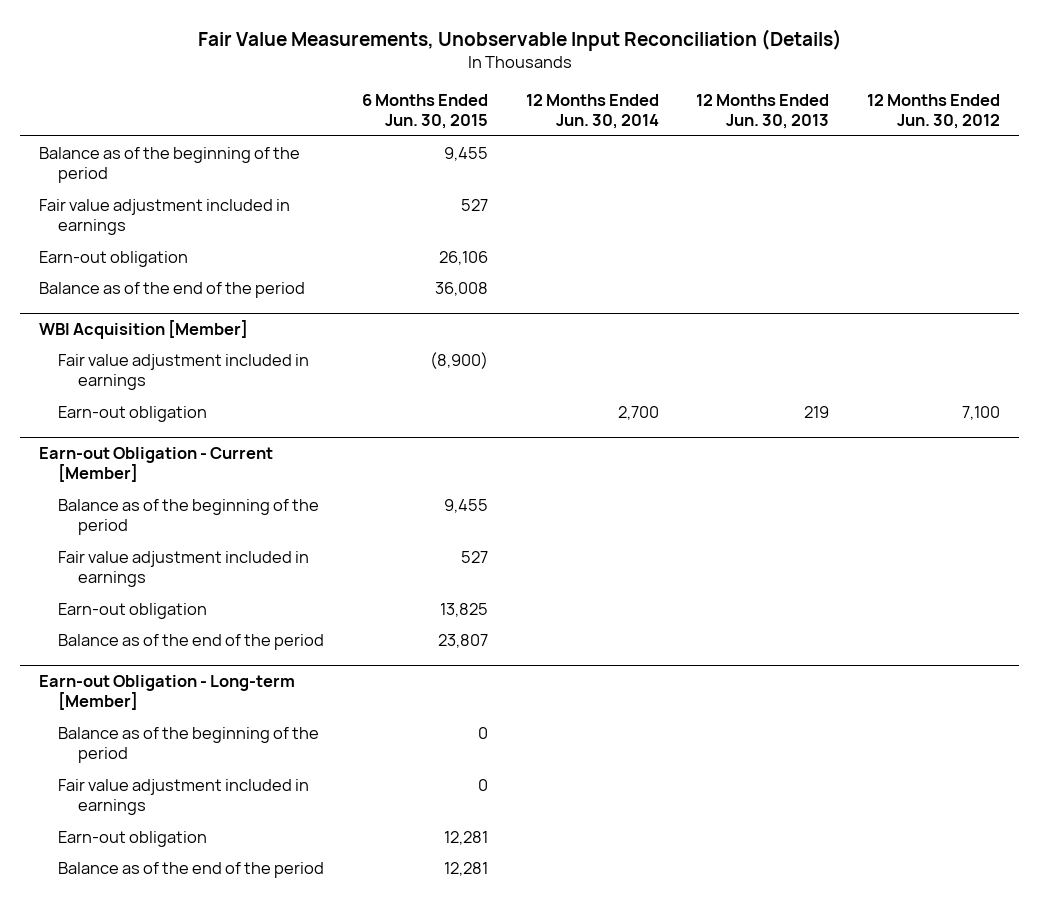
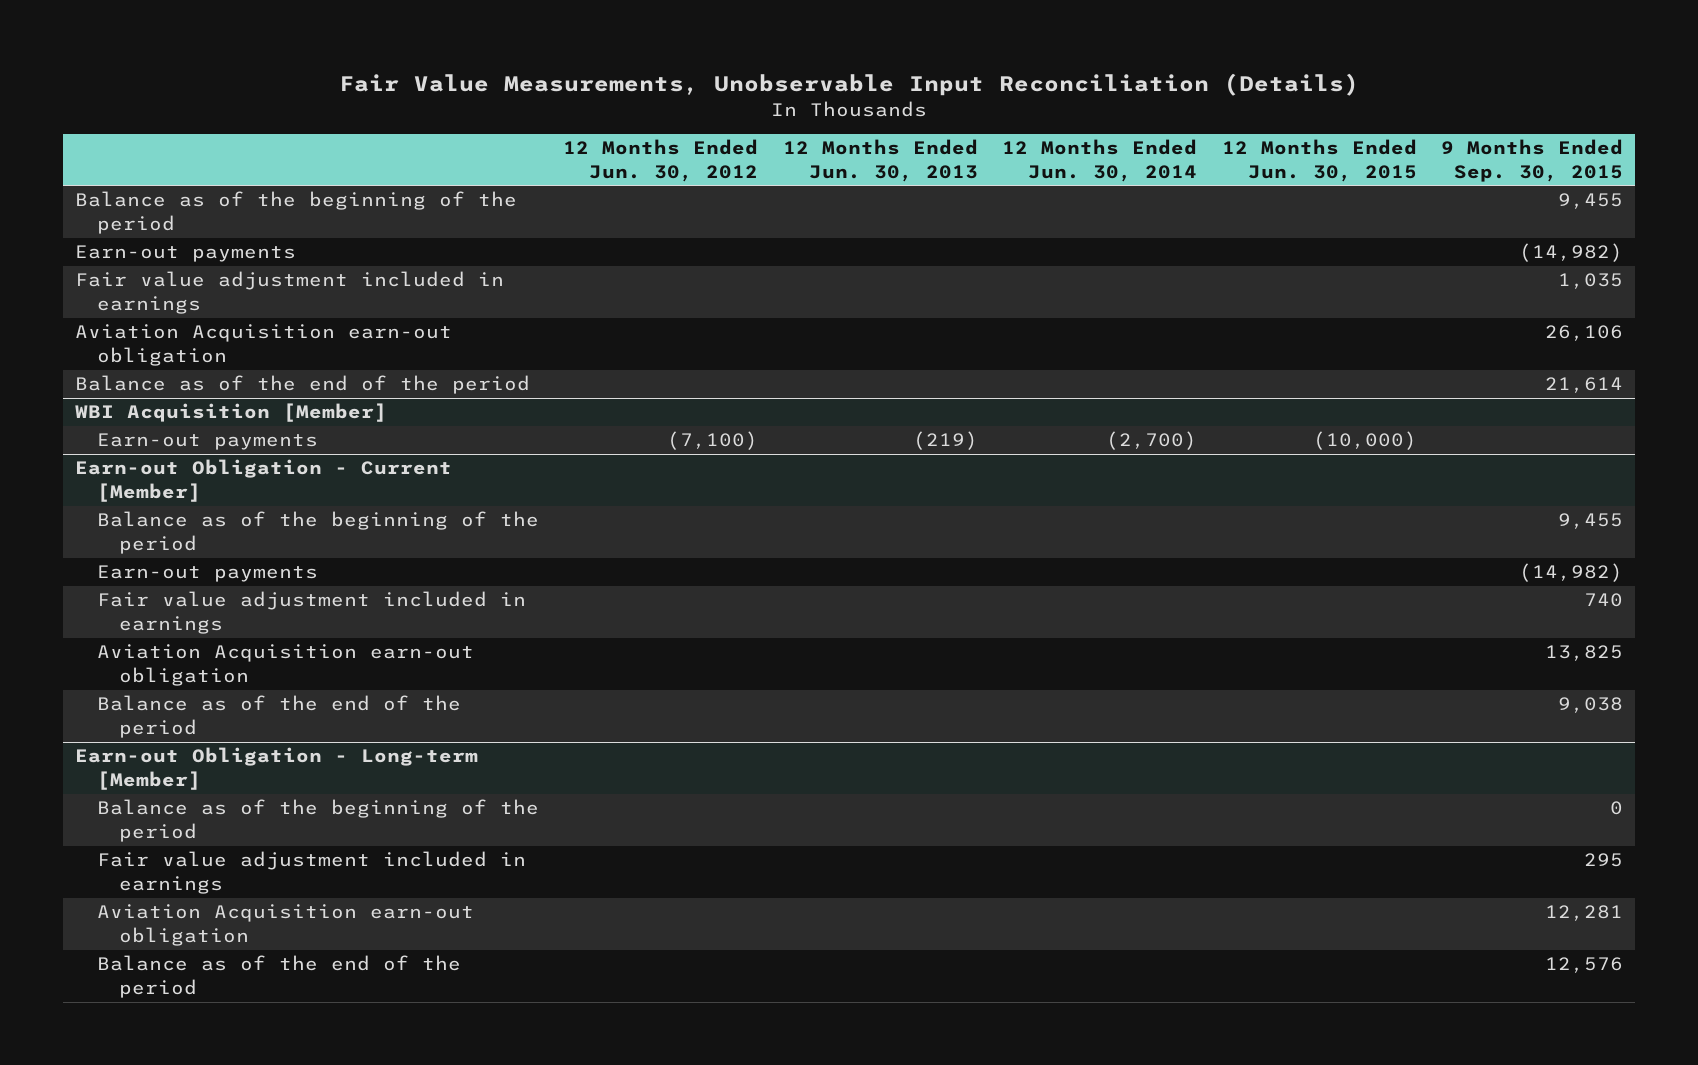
- | 6 Months Ended Jun. 30, 2015 | 12 Months Ended Jun. 30, 2014 | 12 Months Ended Jun. 30, 2013 | 12 Months Ended Jun. 30, 2012
+ | 12 Months Ended Jun. 30, 2012 | 12 Months Ended Jun. 30, 2013 | 12 Months Ended Jun. 30, 2014 | 12 Months Ended Jun. 30, 2015 | 9 Months Ended Sep. 30, 2015
+ Earn-out payments | | | | | (14,982)
- Earn-out obligation | 26,106 | | |
+ Aviation Acquisition earn-out obligation | | | | | 26,106
@ WBI Acquisition [Member]
- Fair value adjustment included in earnings | (8,900) | | |
- Earn-out obligation | | 2,700 | 219 | 7,100
+ Earn-out payments | (7,100) | (219) | (2,700) | (10,000) |
@ Earn-out Obligation - Current [Member]
+ Earn-out payments | | | | | (14,982)
- Earn-out obligation | 13,825 | | |
+ Aviation Acquisition earn-out obligation | | | | | 13,825
@ Earn-out Obligation - Long-term [Member]
- Earn-out obligation | 12,281 | | |
+ Aviation Acquisition earn-out obligation | | | | | 12,281

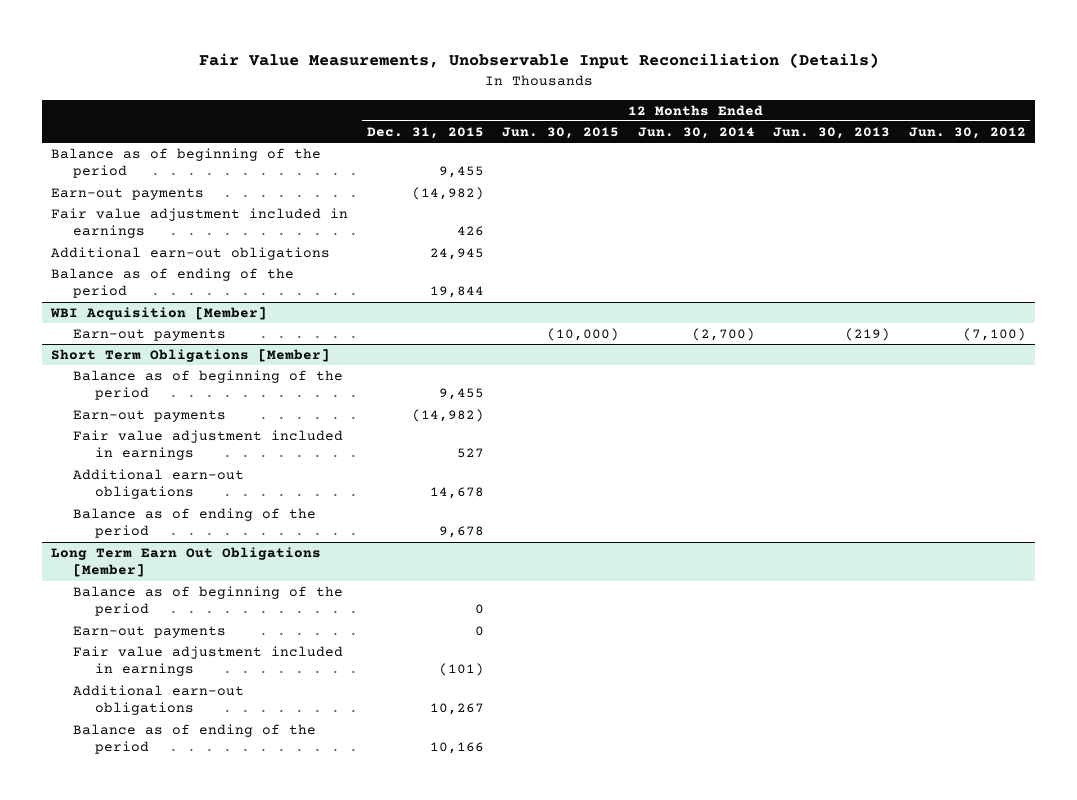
- | 12 Months Ended Jun. 30, 2012 | 12 Months Ended Jun. 30, 2013 | 12 Months Ended Jun. 30, 2014 | 12 Months Ended Jun. 30, 2015 | 9 Months Ended Sep. 30, 2015
+ | 12 Months Ended Dec. 31, 2015 | 12 Months Ended Jun. 30, 2015 | 12 Months Ended Jun. 30, 2014 | 12 Months Ended Jun. 30, 2013 | 12 Months Ended Jun. 30, 2012
- Balance as of the beginning of the period | | | | | 9,455
+ Balance as of beginning of the period | 9,455 | | | |
- Aviation Acquisition earn-out obligation | | | | | 26,106
- Balance as of the end of the period | | | | | 21,614
+ Additional earn-out obligations | 24,945 | | | |
+ Balance as of ending of the period | 19,844 | | | |
- Earn-out Obligation - Current [Member]
- Balance as of the beginning of the period | | | | | 9,455
+ Short Term Obligations [Member]
+ Balance as of beginning of the period | 9,455 | | | |
- Aviation Acquisition earn-out obligation | | | | | 13,825
- Balance as of the end of the period | | | | | 9,038
- Earn-out Obligation - Long-term [Member]
- Balance as of the beginning of the period | | | | | 0
+ Additional earn-out obligations | 14,678 | | | |
+ Balance as of ending of the period | 9,678 | | | |
+ Long Term Earn Out Obligations [Member]
+ Balance as of beginning of the period | 0 | | | |
+ Earn-out payments | 0 | | | |
- Aviation Acquisition earn-out obligation | | | | | 12,281
- Balance as of the end of the period | | | | | 12,576
+ Additional earn-out obligations | 10,267 | | | |
+ Balance as of ending of the period | 10,166 | | | |

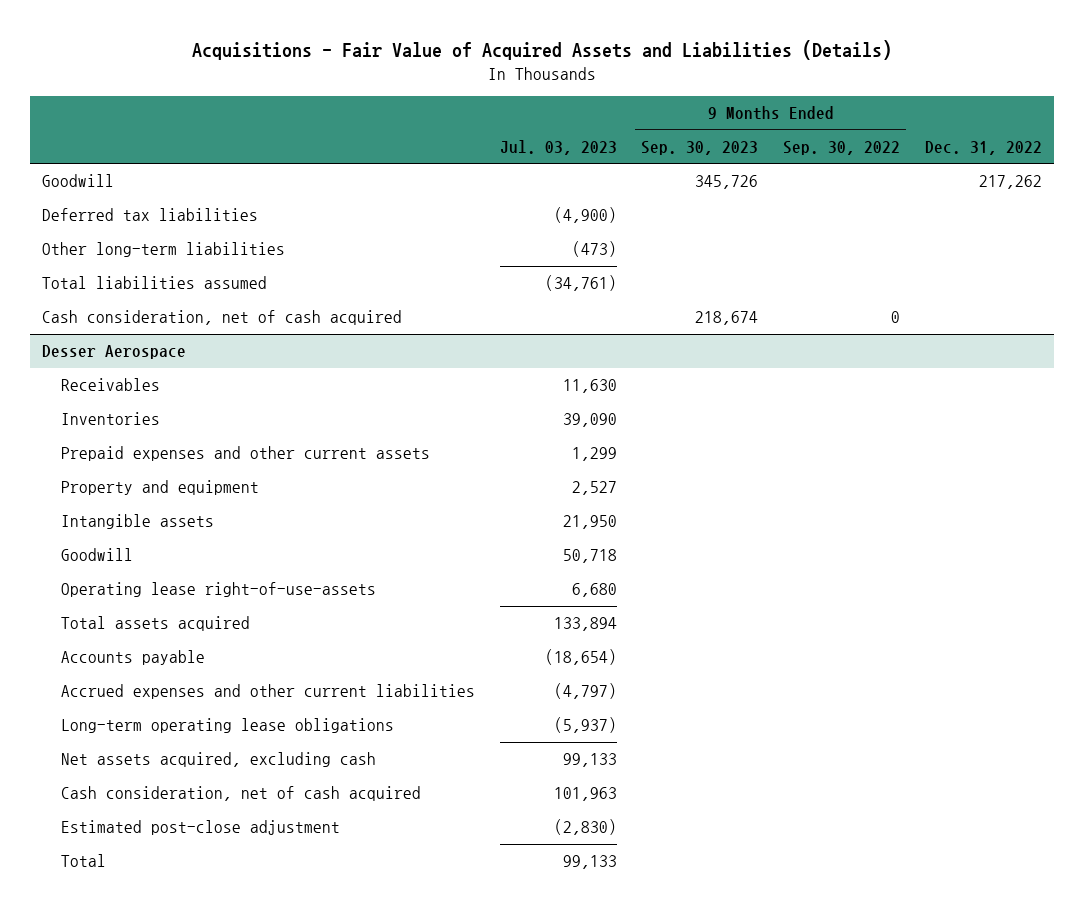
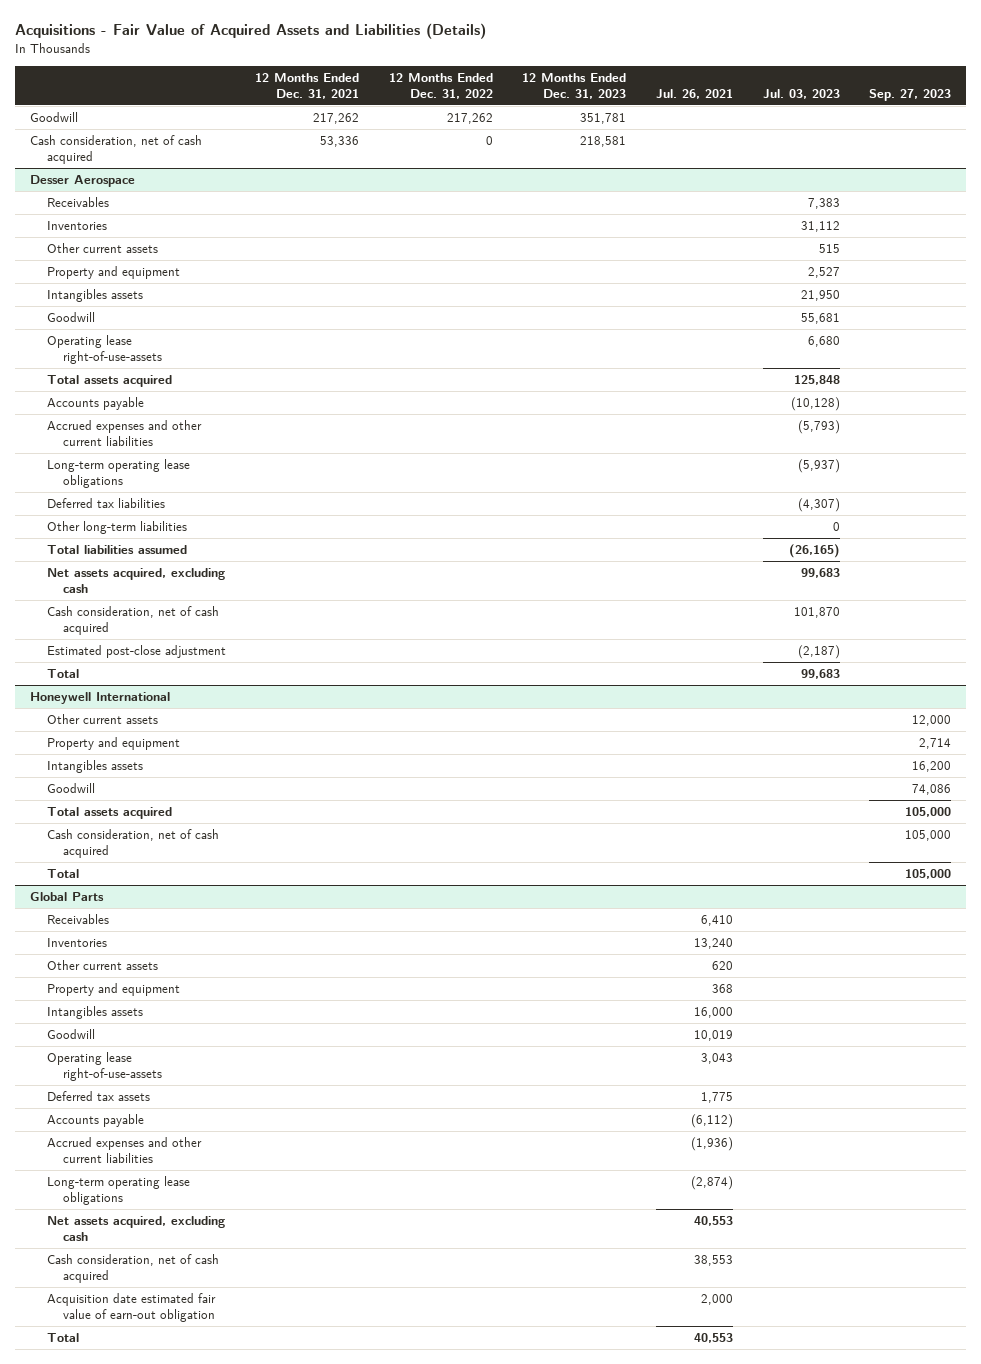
- | Jul. 03, 2023 | 9 Months Ended Sep. 30, 2023 | 9 Months Ended Sep. 30, 2022 | Dec. 31, 2022
+ | 12 Months Ended Dec. 31, 2021 | 12 Months Ended Dec. 31, 2022 | 12 Months Ended Dec. 31, 2023 | Jul. 26, 2021 | Jul. 03, 2023 | Sep. 27, 2023
- Deferred tax liabilities | (4,900) | | |
- Other long-term liabilities | (473) | | |
- Total liabilities assumed | (34,761) | | |
@ Desser Aerospace
- Receivables | 11,630 | | |
- Inventories | 39,090 | | |
- Prepaid expenses and other current assets | 1,299 | | |
+ Receivables | | | | | 7,383 |
+ Inventories | | | | | 31,112 |
+ Other current assets | | | | | 515 |
- Intangible assets | 21,950 | | |
- Goodwill | 50,718 | | |
+ Intangibles assets | | | | | 21,950 |
+ Goodwill | | | | | 55,681 |
- Total assets acquired | 133,894 | | |
- Accounts payable | (18,654) | | |
- Accrued expenses and other current liabilities | (4,797) | | |
+ Total assets acquired | | | | | 125,848 |
+ Accounts payable | | | | | (10,128) |
+ Accrued expenses and other current liabilities | | | | | (5,793) |
- Net assets acquired, excluding cash | 99,133 | | |
- Cash consideration, net of cash acquired | 101,963 | | |
- Estimated post-close adjustment | (2,830) | | |
- Total | 99,133 | | |
+ Deferred tax liabilities | | | | | (4,307) |
+ Other long-term liabilities | | | | | 0 |
+ Total liabilities assumed | | | | | (26,165) |
+ Net assets acquired, excluding cash | | | | | 99,683 |
+ Cash consideration, net of cash acquired | | | | | 101,870 |
+ Estimated post-close adjustment | | | | | (2,187) |
+ Total | | | | | 99,683 |
+ Honeywell International
+ Other current assets | | | | | | 12,000
+ Property and equipment | | | | | | 2,714
+ Intangibles assets | | | | | | 16,200
+ Goodwill | | | | | | 74,086
+ Total assets acquired | | | | | | 105,000
+ Cash consideration, net of cash acquired | | | | | | 105,000
+ Total | | | | | | 105,000
+ Global Parts
+ Receivables | | | | 6,410 | |
+ Inventories | | | | 13,240 | |
+ Other current assets | | | | 620 | |
+ Property and equipment | | | | 368 | |
+ Intangibles assets | | | | 16,000 | |
+ Goodwill | | | | 10,019 | |
+ Operating lease right-of-use-assets | | | | 3,043 | |
+ Deferred tax assets | | | | 1,775 | |
+ Accounts payable | | | | (6,112) | |
+ Accrued expenses and other current liabilities | | | | (1,936) | |
+ Long-term operating lease obligations | | | | (2,874) | |
+ Net assets acquired, excluding cash | | | | 40,553 | |
+ Cash consideration, net of cash acquired | | | | 38,553 | |
+ Acquisition date estimated fair value of earn-out obligation | | | | 2,000 | |
+ Total | | | | 40,553 | |

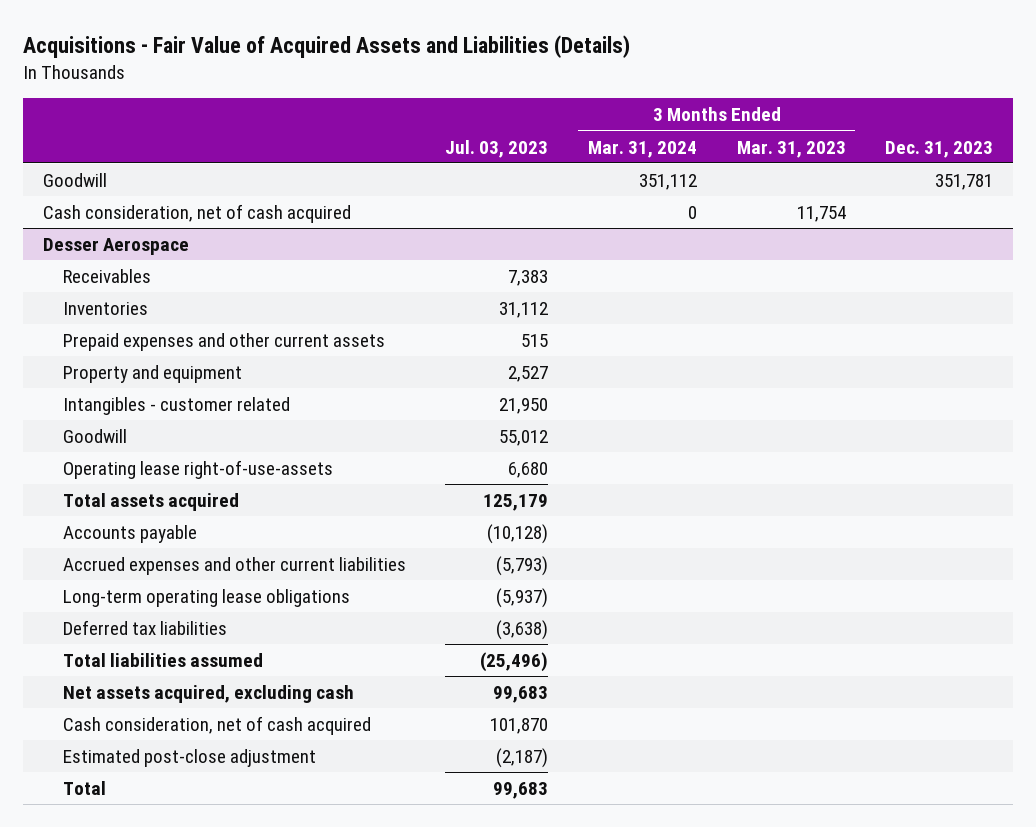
- | 12 Months Ended Dec. 31, 2021 | 12 Months Ended Dec. 31, 2022 | 12 Months Ended Dec. 31, 2023 | Jul. 26, 2021 | Jul. 03, 2023 | Sep. 27, 2023
+ | Jul. 03, 2023 | 3 Months Ended Mar. 31, 2024 | 3 Months Ended Mar. 31, 2023 | Dec. 31, 2023
@ Desser Aerospace
- Other current assets | | | | | 515 |
+ Prepaid expenses and other current assets | 515 | | |
- Intangibles assets | | | | | 21,950 |
- Goodwill | | | | | 55,681 |
+ Intangibles - customer related | 21,950 | | |
+ Goodwill | 55,012 | | |
- Total assets acquired | | | | | 125,848 |
+ Total assets acquired | 125,179 | | |
- Deferred tax liabilities | | | | | (4,307) |
- Other long-term liabilities | | | | | 0 |
- Total liabilities assumed | | | | | (26,165) |
+ Deferred tax liabilities | (3,638) | | |
+ Total liabilities assumed | (25,496) | | |
- Honeywell International
- Other current assets | | | | | | 12,000
- Property and equipment | | | | | | 2,714
- Intangibles assets | | | | | | 16,200
- Goodwill | | | | | | 74,086
- Total assets acquired | | | | | | 105,000
- Cash consideration, net of cash acquired | | | | | | 105,000
- Total | | | | | | 105,000
- Global Parts
- Receivables | | | | 6,410 | |
- Inventories | | | | 13,240 | |
- Other current assets | | | | 620 | |
- Property and equipment | | | | 368 | |
- Intangibles assets | | | | 16,000 | |
- Goodwill | | | | 10,019 | |
- Operating lease right-of-use-assets | | | | 3,043 | |
- Deferred tax assets | | | | 1,775 | |
- Accounts payable | | | | (6,112) | |
- Accrued expenses and other current liabilities | | | | (1,936) | |
- Long-term operating lease obligations | | | | (2,874) | |
- Net assets acquired, excluding cash | | | | 40,553 | |
- Cash consideration, net of cash acquired | | | | 38,553 | |
- Acquisition date estimated fair value of earn-out obligation | | | | 2,000 | |
- Total | | | | 40,553 | |

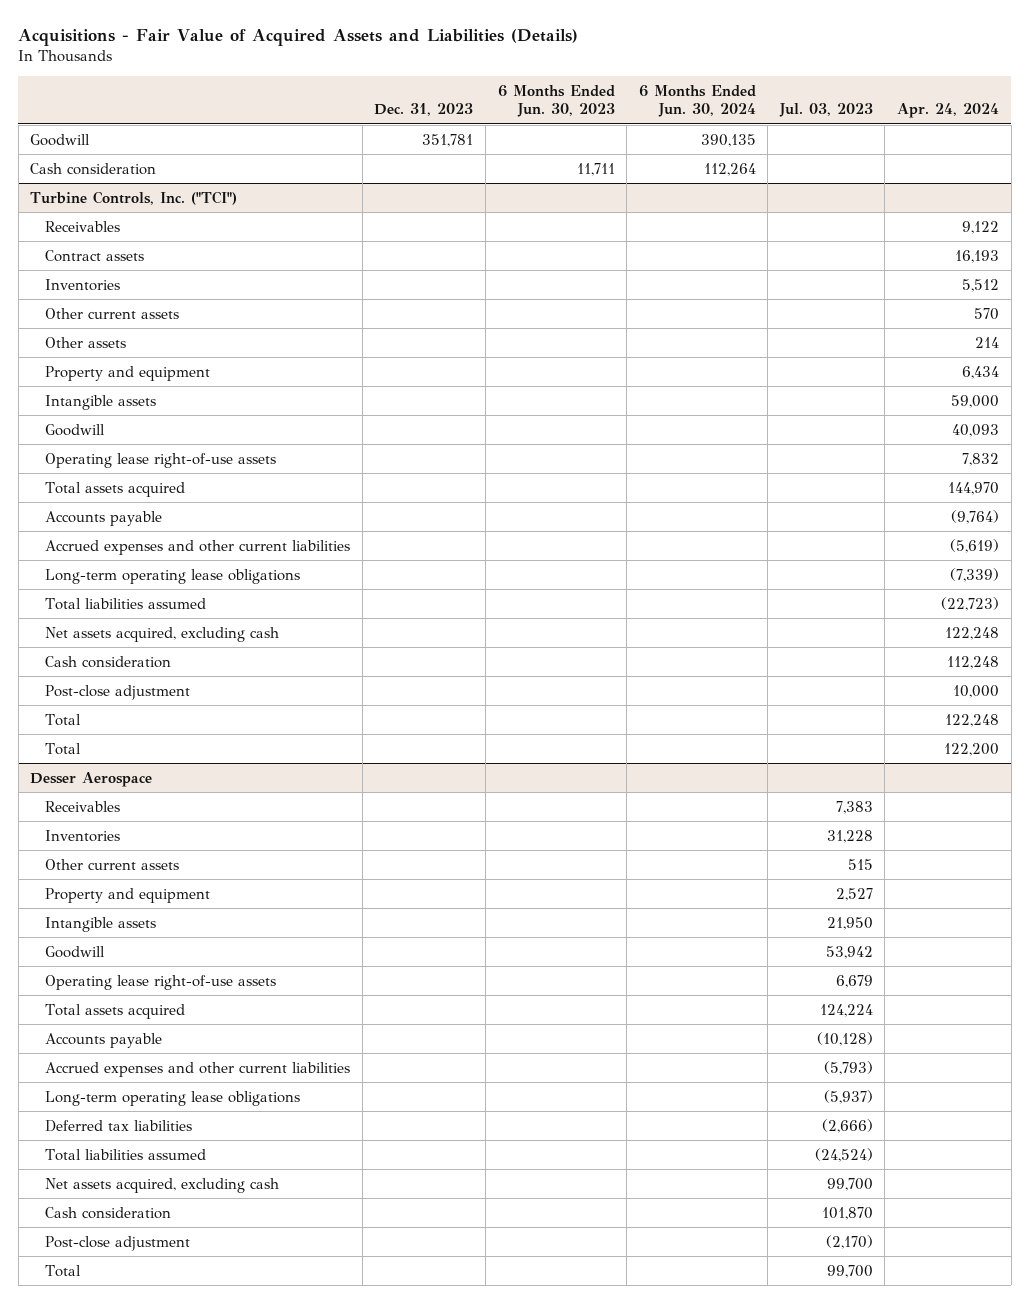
- | Jul. 03, 2023 | 3 Months Ended Mar. 31, 2024 | 3 Months Ended Mar. 31, 2023 | Dec. 31, 2023
+ | Dec. 31, 2023 | 6 Months Ended Jun. 30, 2023 | 6 Months Ended Jun. 30, 2024 | Jul. 03, 2023 | Apr. 24, 2024
- Cash consideration, net of cash acquired | | 0 | 11,754 |
+ Cash consideration | | 11,711 | 112,264 | |
+ Turbine Controls, Inc. ("TCI")
+ Receivables | | | | | 9,122
+ Contract assets | | | | | 16,193
+ Inventories | | | | | 5,512
+ Other current assets | | | | | 570
+ Other assets | | | | | 214
+ Property and equipment | | | | | 6,434
+ Intangible assets | | | | | 59,000
+ Goodwill | | | | | 40,093
+ Operating lease right-of-use assets | | | | | 7,832
+ Total assets acquired | | | | | 144,970
+ Accounts payable | | | | | (9,764)
+ Accrued expenses and other current liabilities | | | | | (5,619)
+ Long-term operating lease obligations | | | | | (7,339)
+ Total liabilities assumed | | | | | (22,723)
+ Net assets acquired, excluding cash | | | | | 122,248
+ Cash consideration | | | | | 112,248
+ Post-close adjustment | | | | | 10,000
+ Total | | | | | 122,248
+ Total | | | | | 122,200
@ Desser Aerospace
- Inventories | 31,112 | | |
- Prepaid expenses and other current assets | 515 | | |
+ Inventories | | | | 31,228 |
+ Other current assets | | | | 515 |
- Intangibles - customer related | 21,950 | | |
- Goodwill | 55,012 | | |
- Operating lease right-of-use-assets | 6,680 | | |
- Total assets acquired | 125,179 | | |
+ Intangible assets | | | | 21,950 |
+ Goodwill | | | | 53,942 |
+ Operating lease right-of-use assets | | | | 6,679 |
+ Total assets acquired | | | | 124,224 |
- Deferred tax liabilities | (3,638) | | |
- Total liabilities assumed | (25,496) | | |
- Net assets acquired, excluding cash | 99,683 | | |
- Cash consideration, net of cash acquired | 101,870 | | |
- Estimated post-close adjustment | (2,187) | | |
- Total | 99,683 | | |
+ Deferred tax liabilities | | | | (2,666) |
+ Total liabilities assumed | | | | (24,524) |
+ Net assets acquired, excluding cash | | | | 99,700 |
+ Cash consideration | | | | 101,870 |
+ Post-close adjustment | | | | (2,170) |
+ Total | | | | 99,700 |

